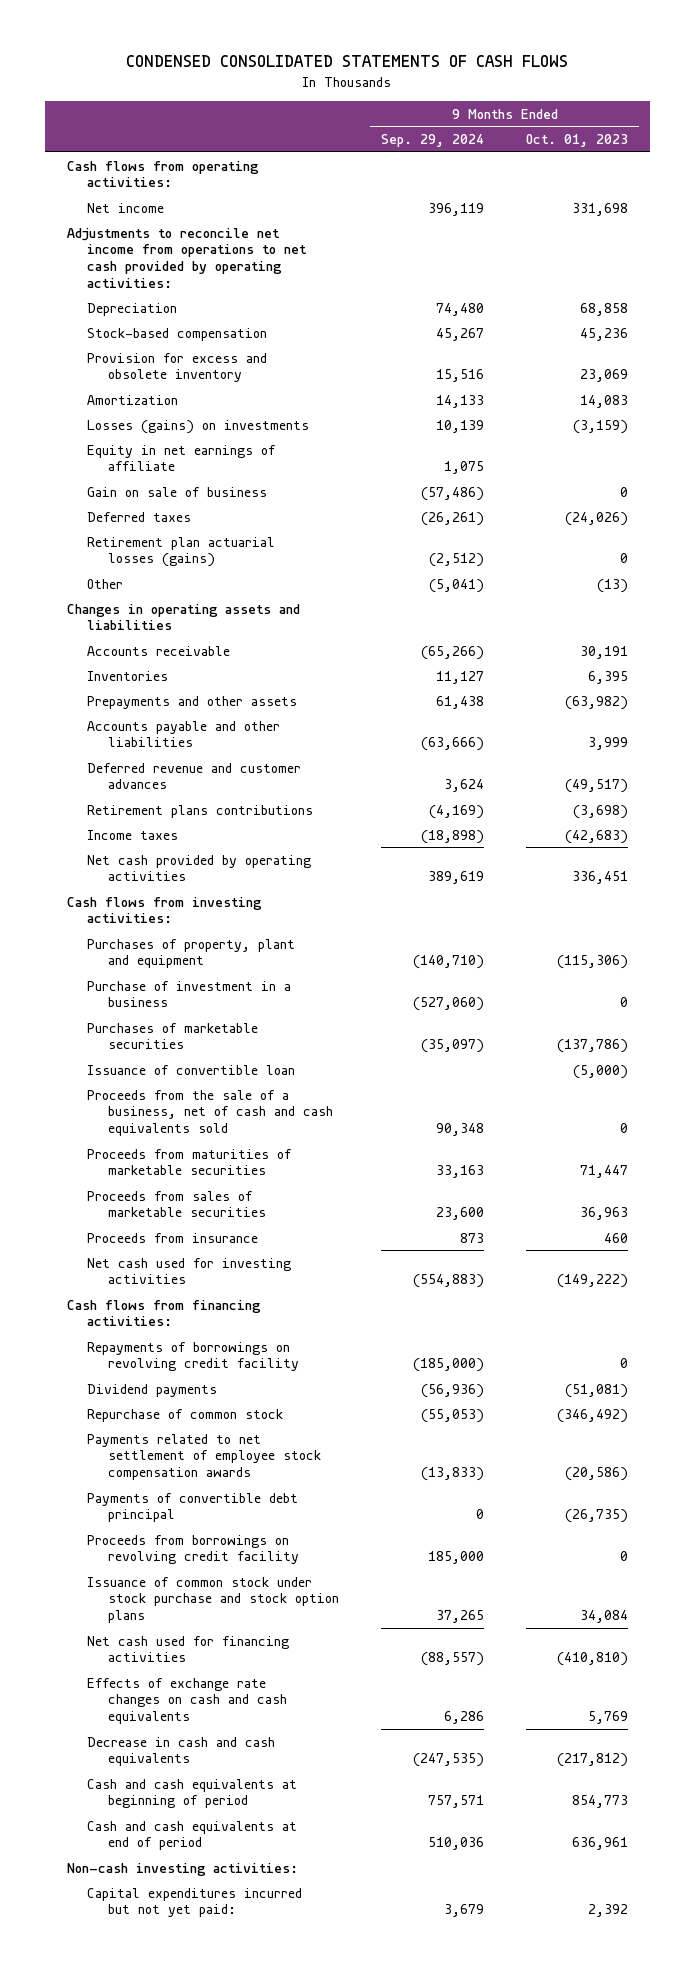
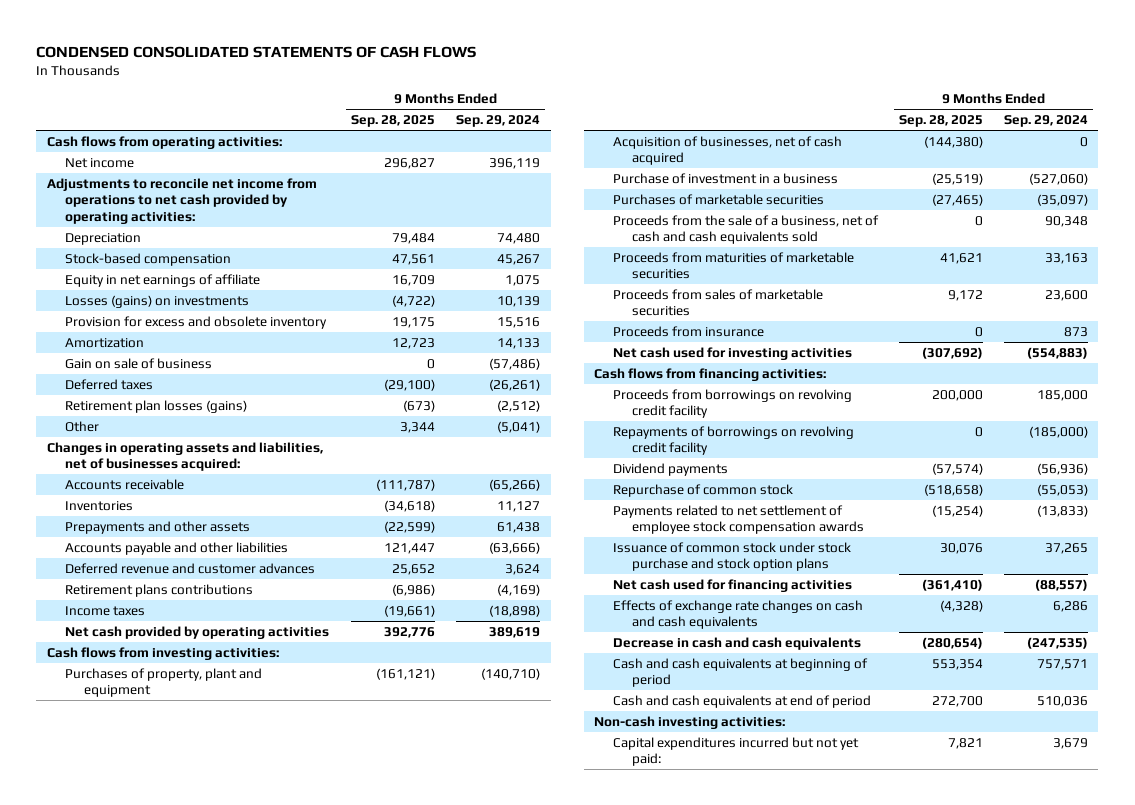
- | 9 Months Ended Sep. 29, 2024 | 9 Months Ended Oct. 01, 2023
+ | 9 Months Ended Sep. 28, 2025 | 9 Months Ended Sep. 29, 2024
moved up: Equity in net earnings of affiliate | 16,709 | 1,075
moved up: Losses (gains) on investments | (4,722) | 10,139
- Retirement plan actuarial losses (gains) | (2,512) | 0
+ Retirement plan losses (gains) | (673) | (2,512)
- Changes in operating assets and liabilities
+ Changes in operating assets and liabilities, net of businesses acquired:
+ Acquisition of businesses, net of cash acquired | (144,380) | 0
- Issuance of convertible loan | | (5,000)
moved up: Proceeds from borrowings on revolving credit facility | 200,000 | 185,000
- Payments of convertible debt principal | 0 | (26,735)

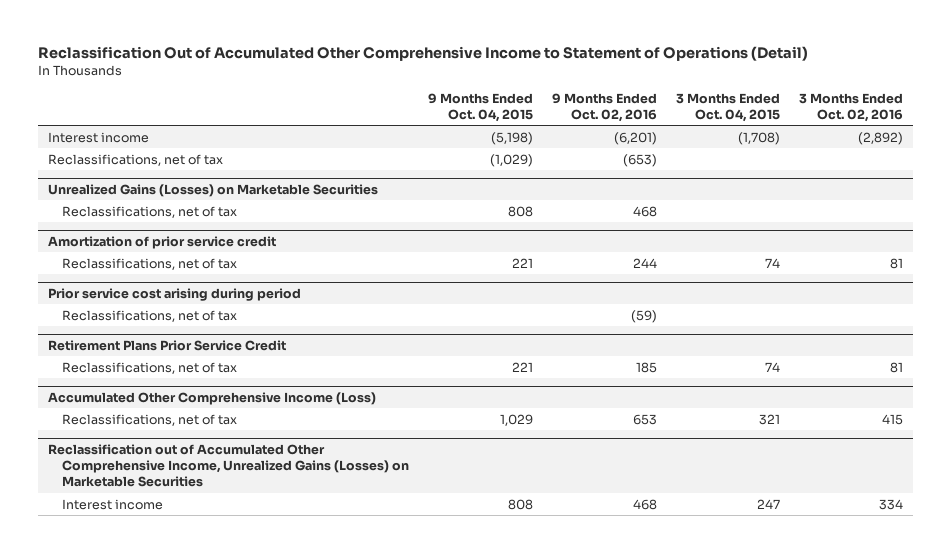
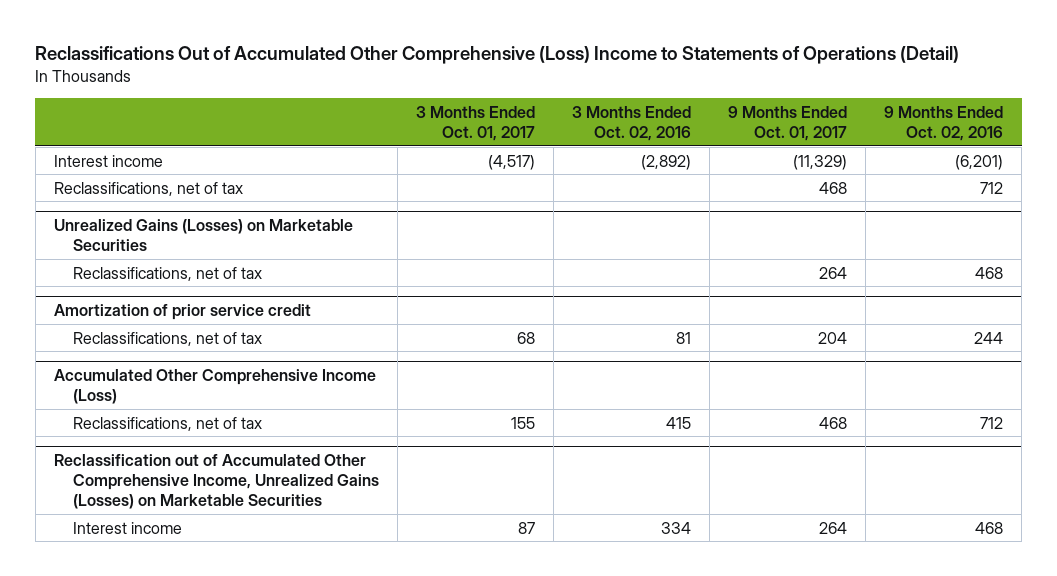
- Reclassification Out of Accumulated Other Comprehensive Income to Statement of Operations (Detail)
+ Reclassifications Out of Accumulated Other Comprehensive (Loss) Income to Statements of Operations (Detail)
- | 9 Months Ended Oct. 04, 2015 | 9 Months Ended Oct. 02, 2016 | 3 Months Ended Oct. 04, 2015 | 3 Months Ended Oct. 02, 2016
+ | 3 Months Ended Oct. 01, 2017 | 3 Months Ended Oct. 02, 2016 | 9 Months Ended Oct. 01, 2017 | 9 Months Ended Oct. 02, 2016
- Reclassifications, net of tax | (1,029) | (653) | |
+ Reclassifications, net of tax | | | 468 | 712
- Prior service cost arising during period
- Reclassifications, net of tax | | (59) | |
- Retirement Plans Prior Service Credit
- Reclassifications, net of tax | 221 | 185 | 74 | 81
@ Accumulated Other Comprehensive Income (Loss)
- Reclassifications, net of tax | 1,029 | 653 | 321 | 415
+ Reclassifications, net of tax | 155 | 415 | 468 | 712

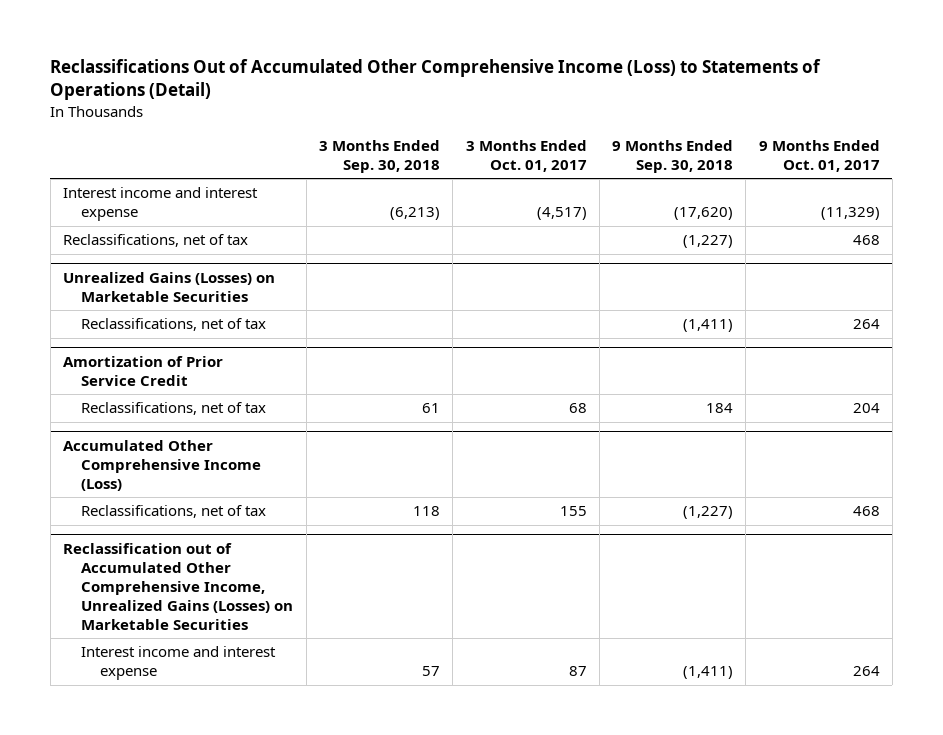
- Reclassifications Out of Accumulated Other Comprehensive (Loss) Income to Statements of Operations (Detail)
+ Reclassifications Out of Accumulated Other Comprehensive Income (Loss) to Statements of Operations (Detail)
- | 3 Months Ended Oct. 01, 2017 | 3 Months Ended Oct. 02, 2016 | 9 Months Ended Oct. 01, 2017 | 9 Months Ended Oct. 02, 2016
+ | 3 Months Ended Sep. 30, 2018 | 3 Months Ended Oct. 01, 2017 | 9 Months Ended Sep. 30, 2018 | 9 Months Ended Oct. 01, 2017
- Interest income | (4,517) | (2,892) | (11,329) | (6,201)
+ Interest income and interest expense | (6,213) | (4,517) | (17,620) | (11,329)
- Amortization of prior service credit
+ Amortization of Prior Service Credit
@ Reclassification out of Accumulated Other Comprehensive Income, Unrealized Gains (Losses) on Marketable Securities
- Interest income | 87 | 334 | 264 | 468
+ Interest income and interest expense | 57 | 87 | (1,411) | 264

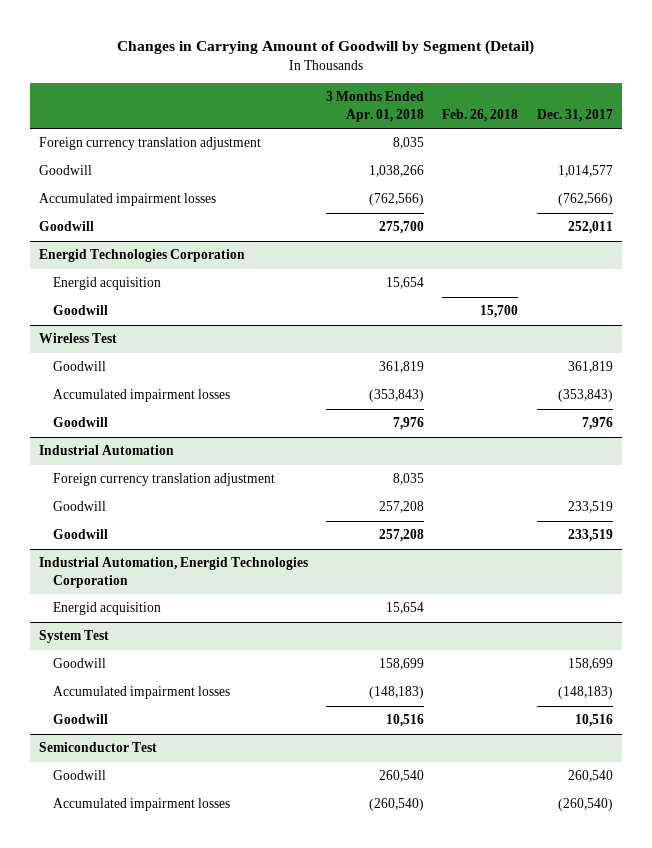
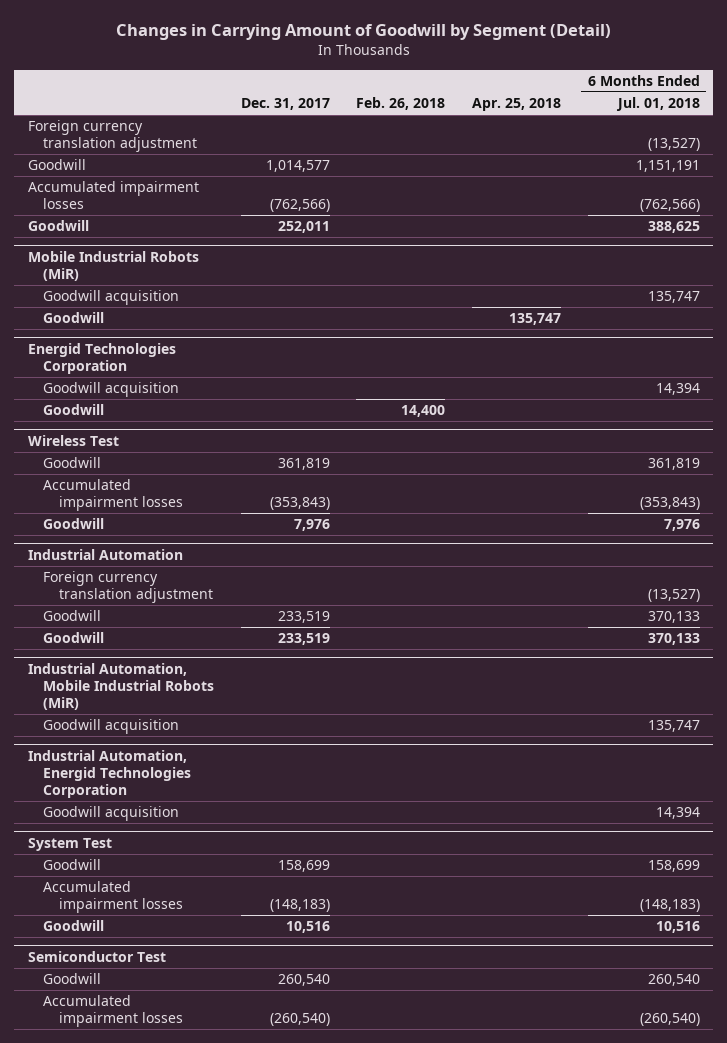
- | 3 Months Ended Apr. 01, 2018 | Feb. 26, 2018 | Dec. 31, 2017
+ | Dec. 31, 2017 | Feb. 26, 2018 | Apr. 25, 2018 | 6 Months Ended Jul. 01, 2018
+ Mobile Industrial Robots (MiR)
+ Goodwill acquisition | | | | 135,747
+ Goodwill | | | 135,747 |
@ Energid Technologies Corporation
- Energid acquisition | 15,654 | |
- Goodwill | | 15,700 |
+ Goodwill acquisition | | | | 14,394
+ Goodwill | | 14,400 | |
+ Industrial Automation, Mobile Industrial Robots (MiR)
+ Goodwill acquisition | | | | 135,747
@ Industrial Automation, Energid Technologies Corporation
- Energid acquisition | 15,654 | |
+ Goodwill acquisition | | | | 14,394

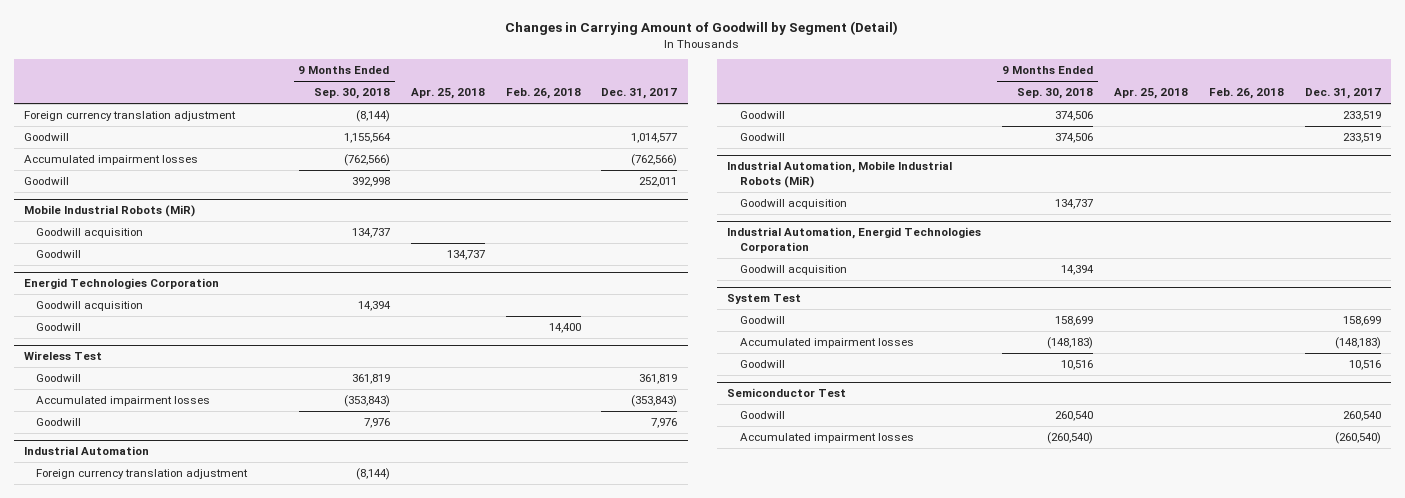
- | Dec. 31, 2017 | Feb. 26, 2018 | Apr. 25, 2018 | 6 Months Ended Jul. 01, 2018
+ | 9 Months Ended Sep. 30, 2018 | Apr. 25, 2018 | Feb. 26, 2018 | Dec. 31, 2017
@ Mobile Industrial Robots (MiR)
- Goodwill | | | 135,747 |
+ Goodwill | | 134,737 | |

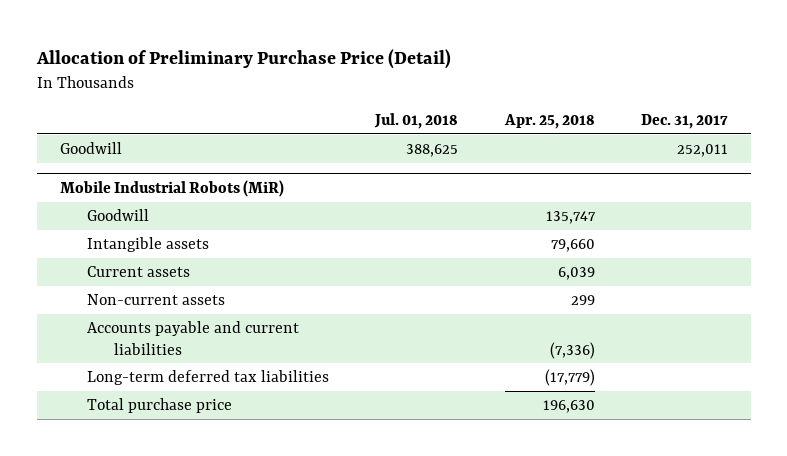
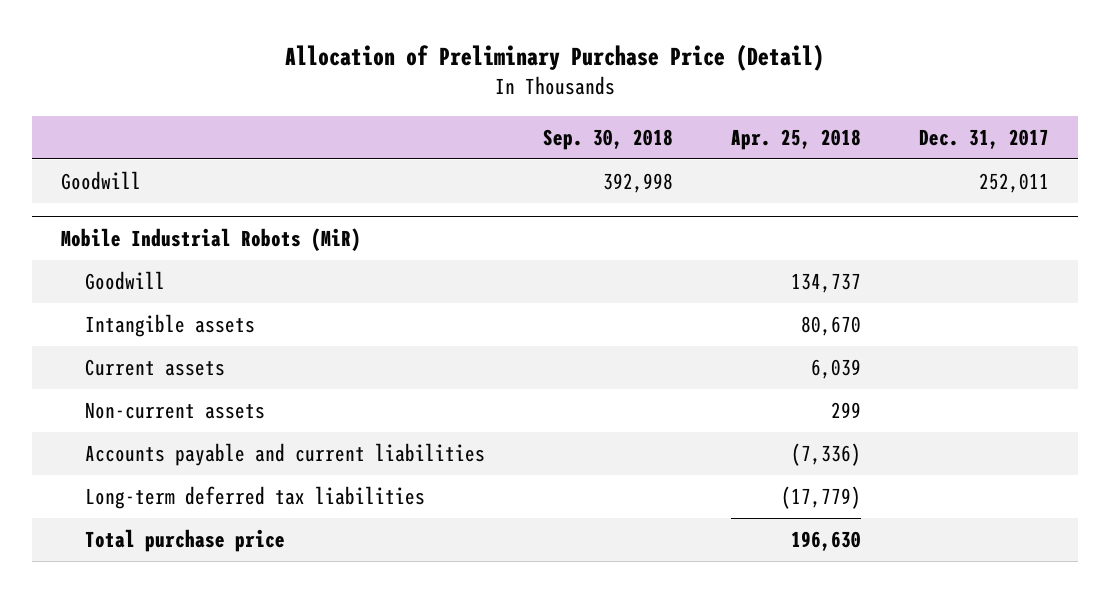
- | Jul. 01, 2018 | Apr. 25, 2018 | Dec. 31, 2017
+ | Sep. 30, 2018 | Apr. 25, 2018 | Dec. 31, 2017
@ Mobile Industrial Robots (MiR)
- Goodwill | | 135,747 |
- Intangible assets | | 79,660 |
+ Goodwill | | 134,737 |
+ Intangible assets | | 80,670 |

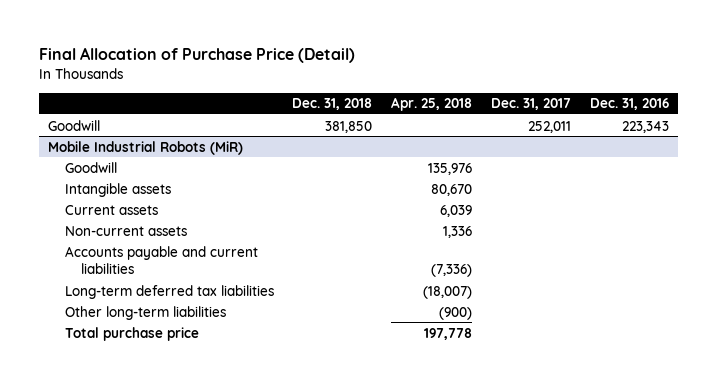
- Allocation of Preliminary Purchase Price (Detail)
+ Final Allocation of Purchase Price (Detail)
- | Sep. 30, 2018 | Apr. 25, 2018 | Dec. 31, 2017
+ | Dec. 31, 2018 | Apr. 25, 2018 | Dec. 31, 2017 | Dec. 31, 2016
@ Mobile Industrial Robots (MiR)
- Goodwill | | 134,737 |
+ Goodwill | | 135,976 | |
- Non-current assets | | 299 |
+ Non-current assets | | 1,336 | |
- Long-term deferred tax liabilities | | (17,779) |
- Total purchase price | | 196,630 |
+ Long-term deferred tax liabilities | | (18,007) | |
+ Other long-term liabilities | | (900) | |
+ Total purchase price | | 197,778 | |

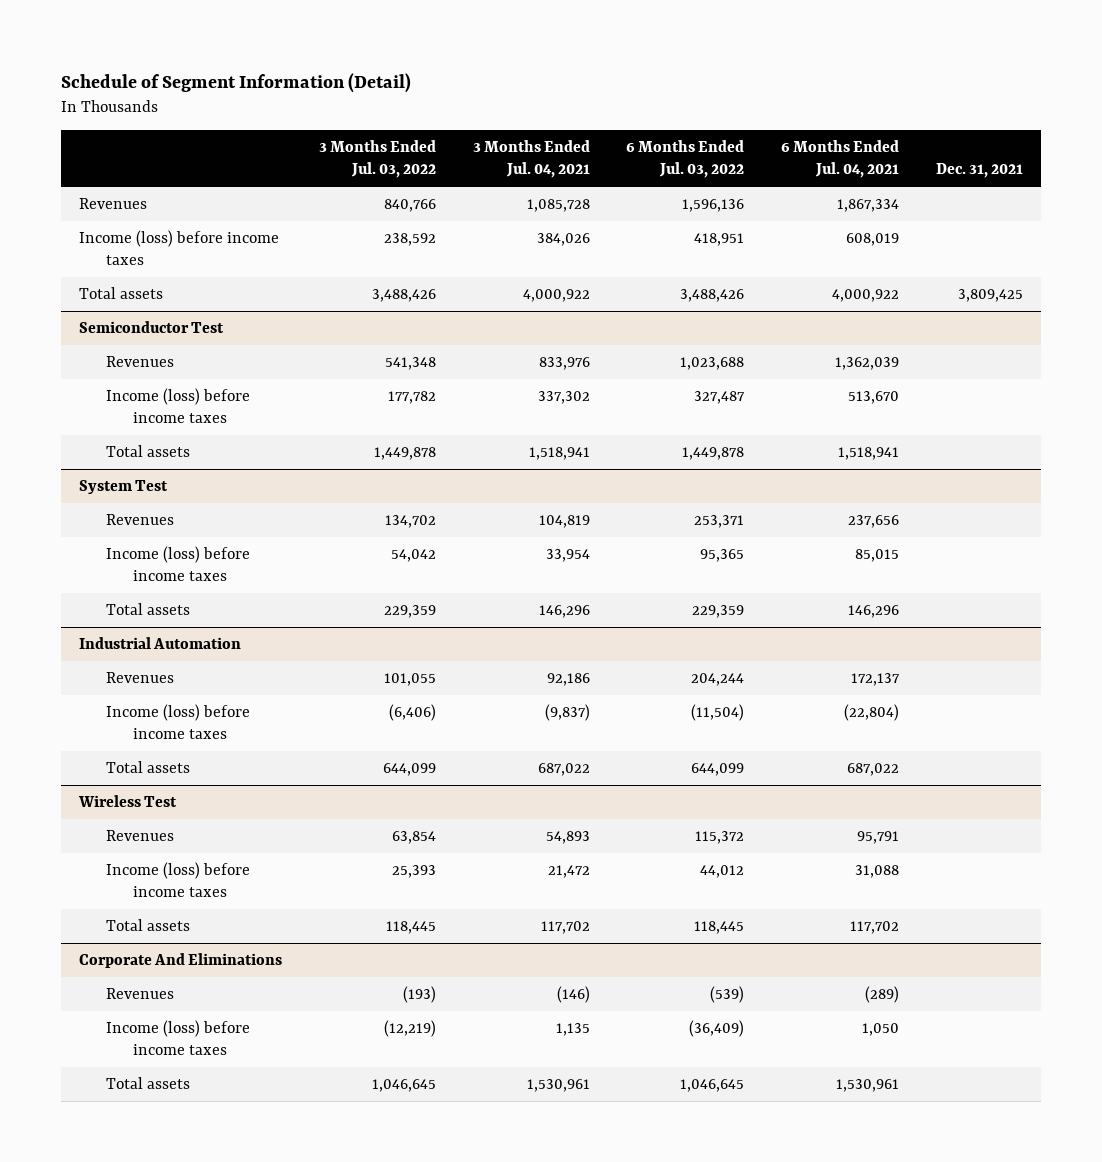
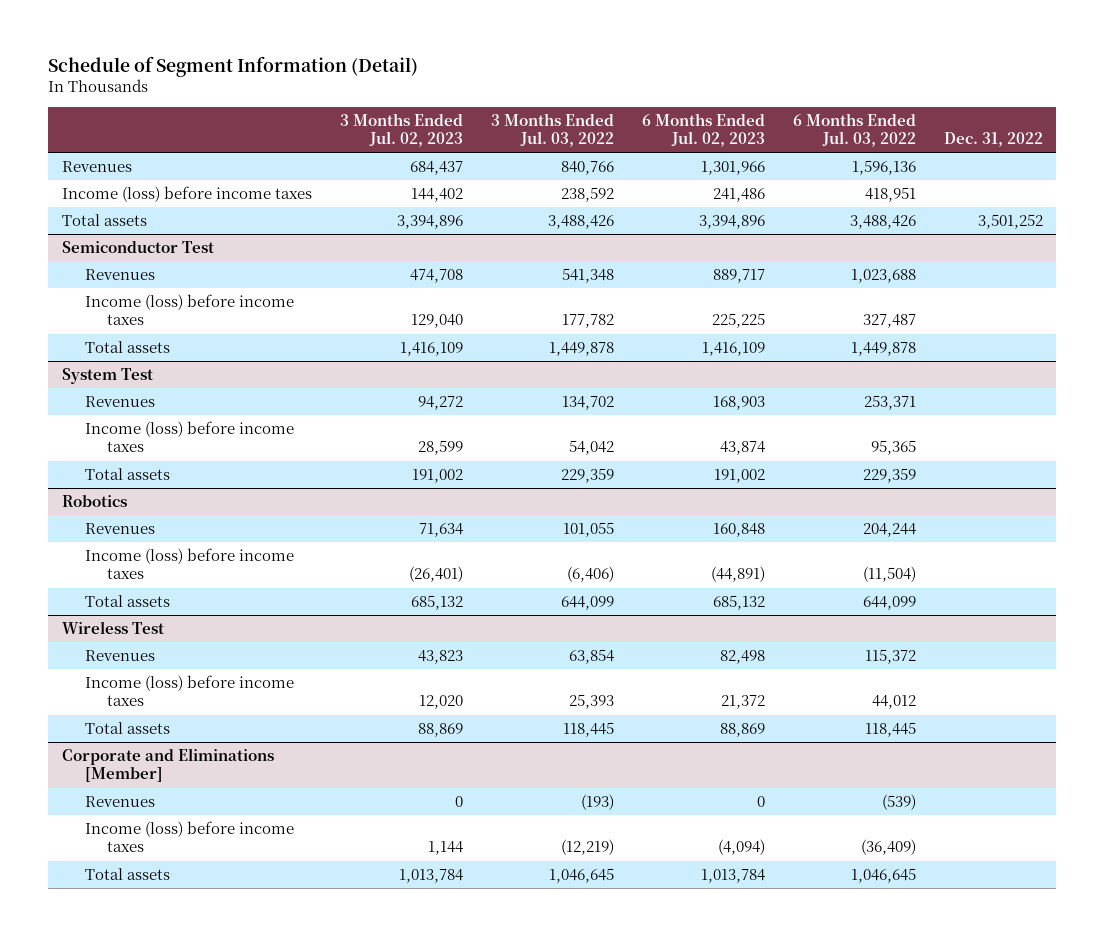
- | 3 Months Ended Jul. 03, 2022 | 3 Months Ended Jul. 04, 2021 | 6 Months Ended Jul. 03, 2022 | 6 Months Ended Jul. 04, 2021 | Dec. 31, 2021
+ | 3 Months Ended Jul. 02, 2023 | 3 Months Ended Jul. 03, 2022 | 6 Months Ended Jul. 02, 2023 | 6 Months Ended Jul. 03, 2022 | Dec. 31, 2022
- Industrial Automation
+ Robotics
- Corporate And Eliminations
+ Corporate and Eliminations [Member]

